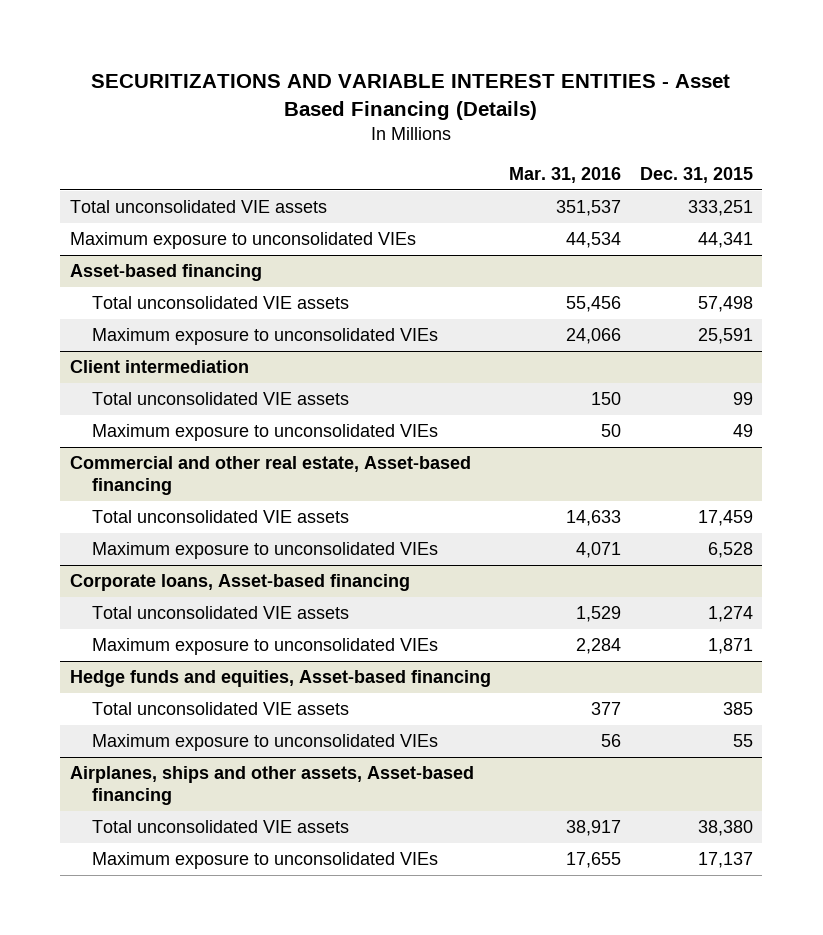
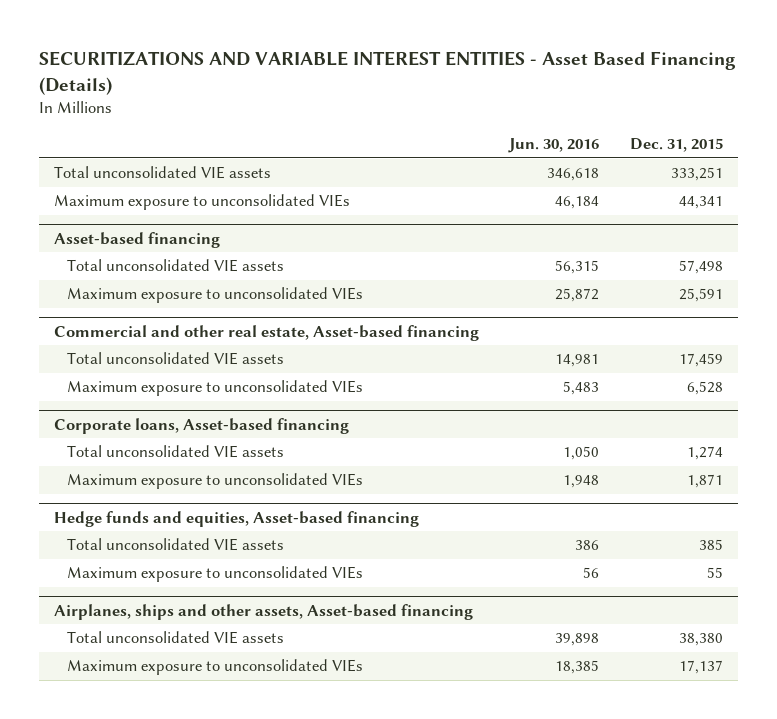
- | Mar. 31, 2016 | Dec. 31, 2015
+ | Jun. 30, 2016 | Dec. 31, 2015
- Client intermediation
- Total unconsolidated VIE assets | 150 | 99
- Maximum exposure to unconsolidated VIEs | 50 | 49

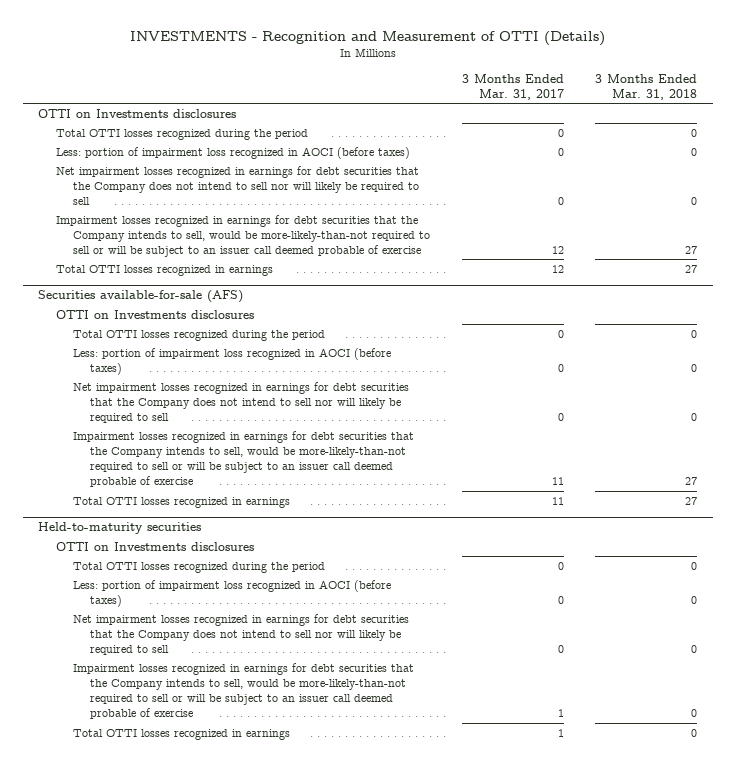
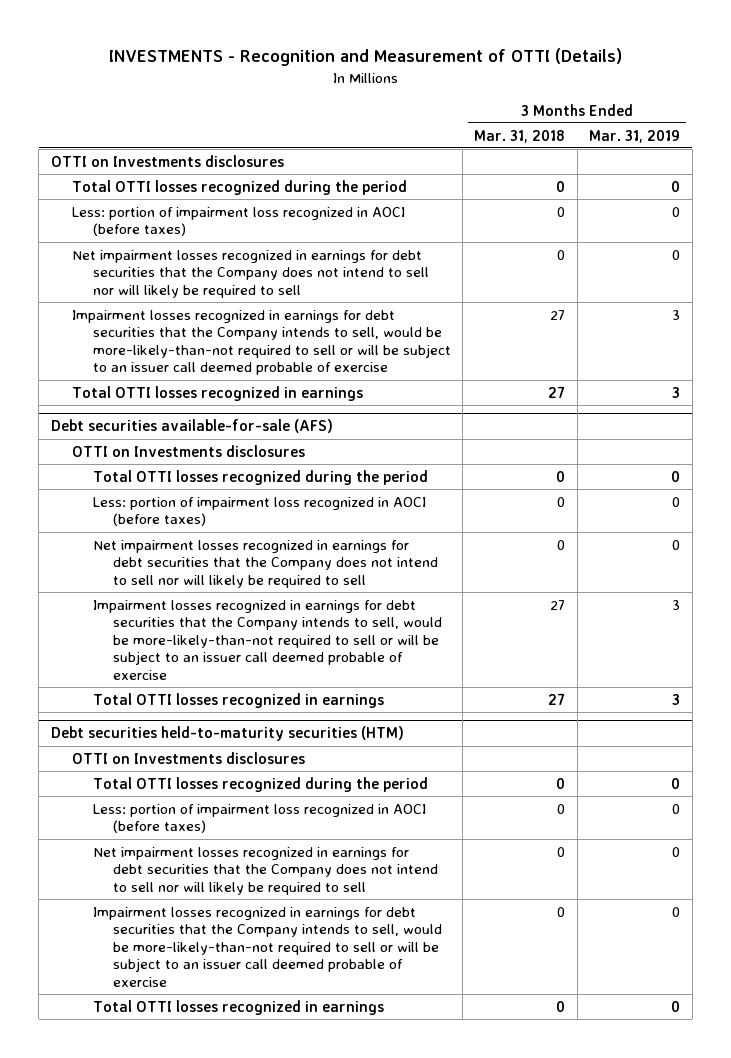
- | 3 Months Ended Mar. 31, 2017 | 3 Months Ended Mar. 31, 2018
+ | 3 Months Ended Mar. 31, 2018 | 3 Months Ended Mar. 31, 2019
- Securities available-for-sale (AFS)
+ Debt securities available-for-sale (AFS)
- Held-to-maturity securities
+ Debt securities held-to-maturity securities (HTM)

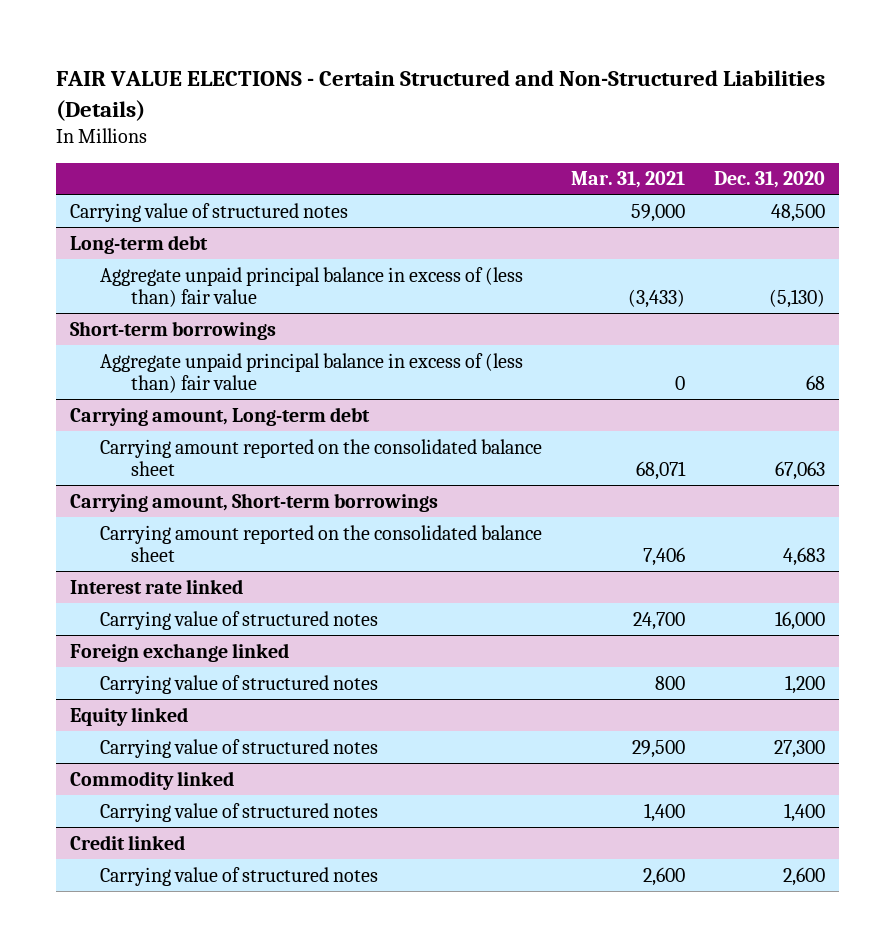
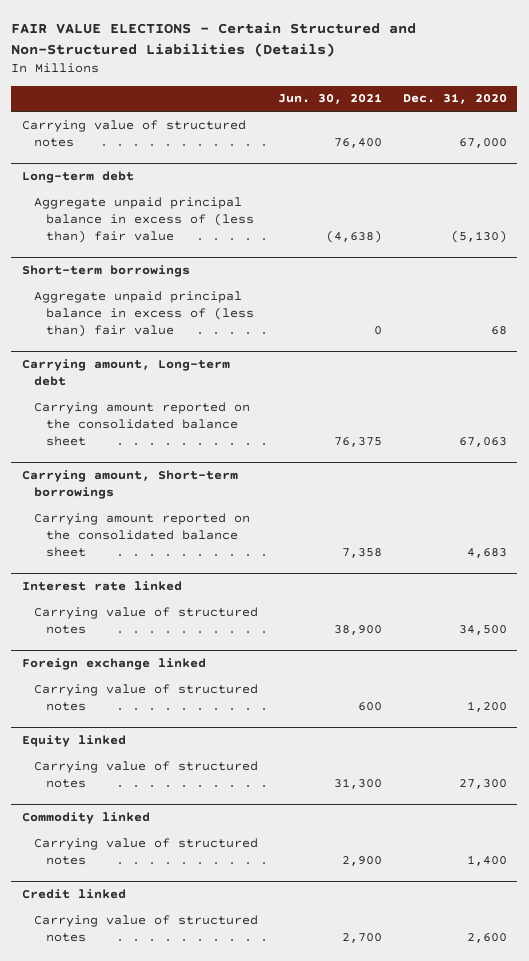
- | Mar. 31, 2021 | Dec. 31, 2020
+ | Jun. 30, 2021 | Dec. 31, 2020
- Carrying value of structured notes | 59,000 | 48,500
+ Carrying value of structured notes | 76,400 | 67,000
@ Interest rate linked
- Carrying value of structured notes | 24,700 | 16,000
+ Carrying value of structured notes | 38,900 | 34,500

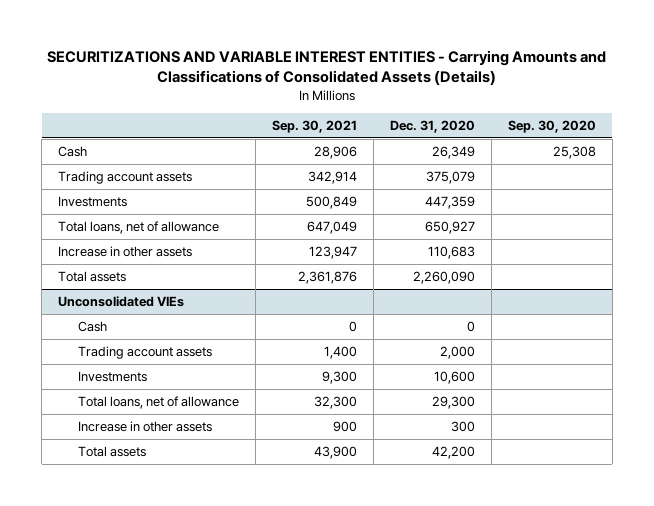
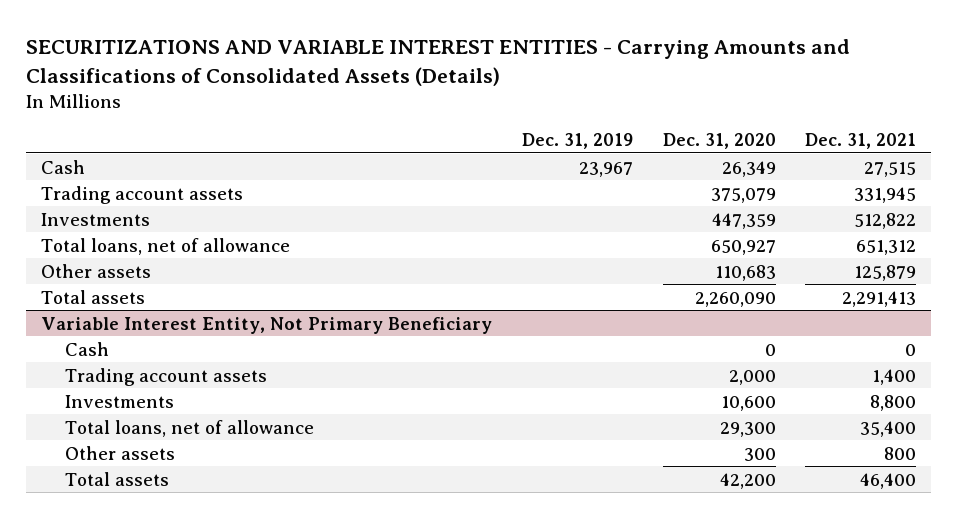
- | Sep. 30, 2021 | Dec. 31, 2020 | Sep. 30, 2020
+ | Dec. 31, 2019 | Dec. 31, 2020 | Dec. 31, 2021
- Increase in other assets | 123,947 | 110,683 |
+ Other assets | | 110,683 | 125,879
- Unconsolidated VIEs
+ Variable Interest Entity, Not Primary Beneficiary
- Increase in other assets | 900 | 300 |
+ Other assets | | 300 | 800

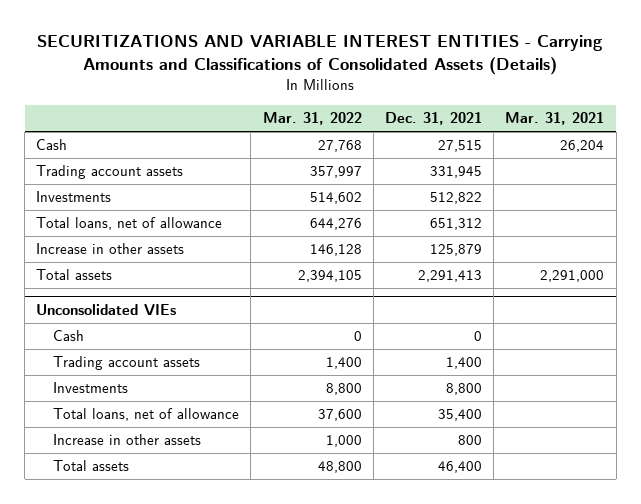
- | Dec. 31, 2019 | Dec. 31, 2020 | Dec. 31, 2021
+ | Mar. 31, 2022 | Dec. 31, 2021 | Mar. 31, 2021
- Other assets | | 110,683 | 125,879
+ Increase in other assets | 146,128 | 125,879 |
- Variable Interest Entity, Not Primary Beneficiary
+ Unconsolidated VIEs
- Other assets | | 300 | 800
+ Increase in other assets | 1,000 | 800 |

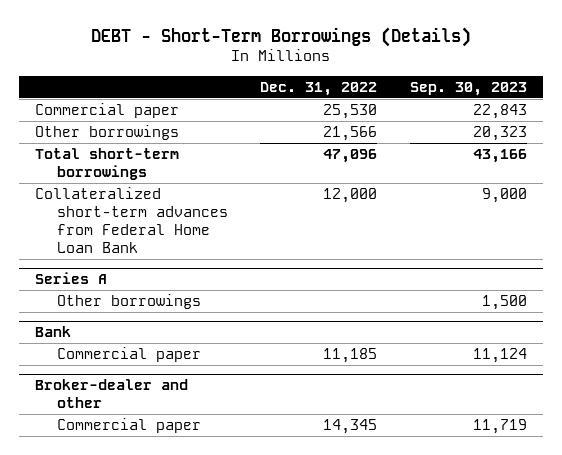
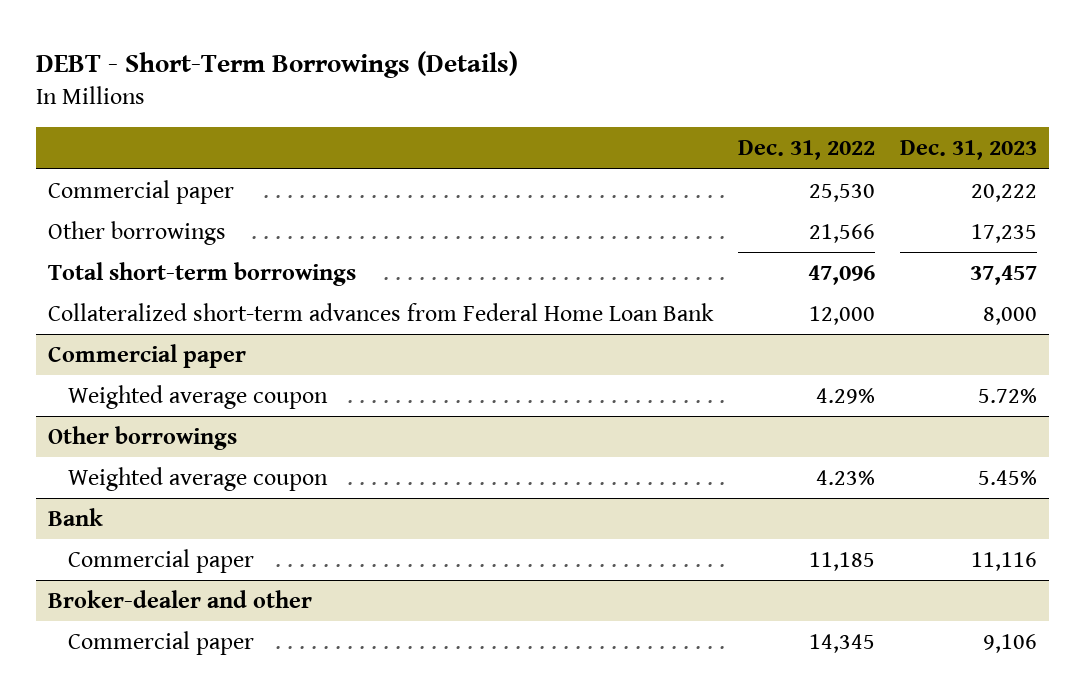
- | Dec. 31, 2022 | Sep. 30, 2023
+ | Dec. 31, 2022 | Dec. 31, 2023
- Series A
- Other borrowings | | 1,500
+ Commercial paper
+ Weighted average coupon | 4.29% | 5.72%
+ Other borrowings
+ Weighted average coupon | 4.23% | 5.45%

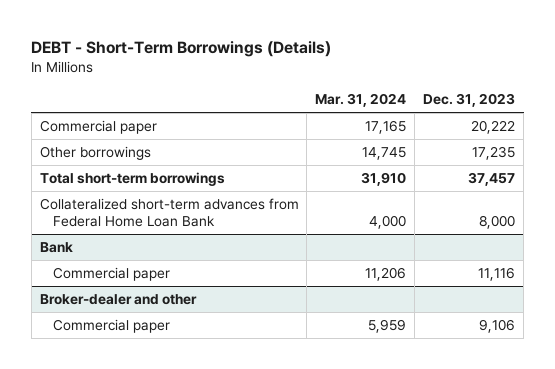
- | Dec. 31, 2022 | Dec. 31, 2023
+ | Mar. 31, 2024 | Dec. 31, 2023
- Commercial paper
- Weighted average coupon | 4.29% | 5.72%
- Other borrowings
- Weighted average coupon | 4.23% | 5.45%

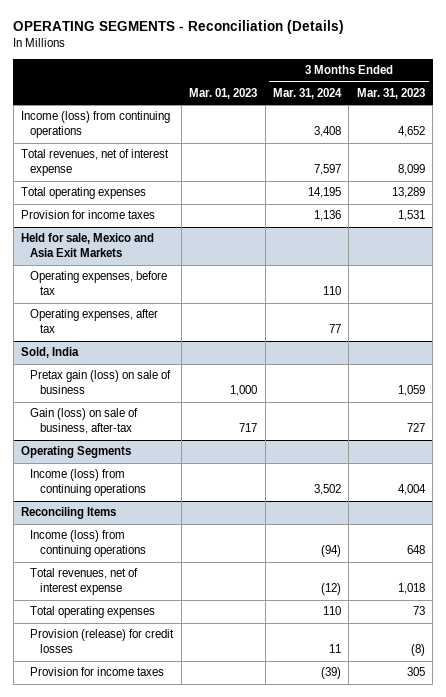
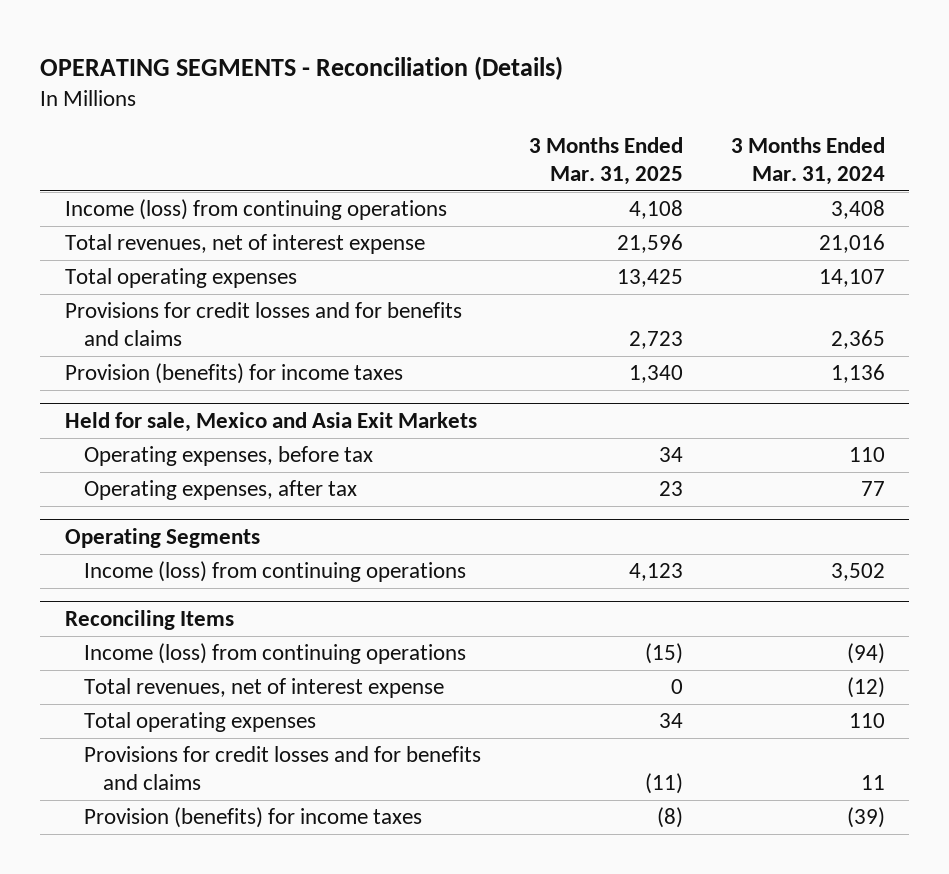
- | Mar. 01, 2023 | 3 Months Ended Mar. 31, 2024 | 3 Months Ended Mar. 31, 2023
+ | 3 Months Ended Mar. 31, 2025 | 3 Months Ended Mar. 31, 2024
- Total revenues, net of interest expense | | 7,597 | 8,099
- Total operating expenses | | 14,195 | 13,289
- Provision for income taxes | | 1,136 | 1,531
+ Total revenues, net of interest expense | 21,596 | 21,016
+ Total operating expenses | 13,425 | 14,107
+ Provisions for credit losses and for benefits and claims | 2,723 | 2,365
+ Provision (benefits) for income taxes | 1,340 | 1,136
- Sold, India
- Pretax gain (loss) on sale of business | 1,000 | | 1,059
- Gain (loss) on sale of business, after-tax | 717 | | 727
@ Reconciling Items
- Provision (release) for credit losses | | 11 | (8)
- Provision for income taxes | | (39) | 305
+ Provisions for credit losses and for benefits and claims | (11) | 11
+ Provision (benefits) for income taxes | (8) | (39)

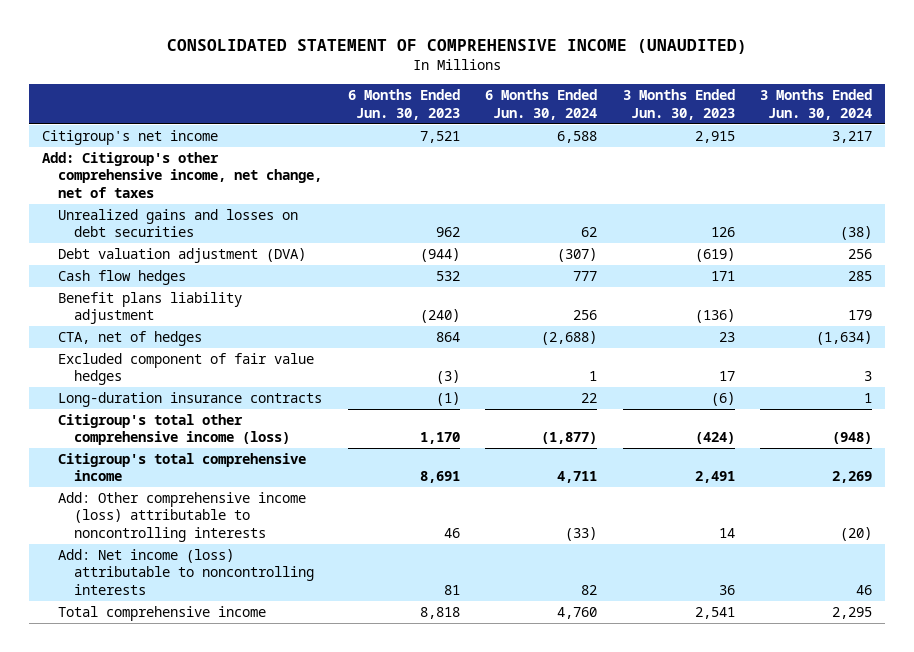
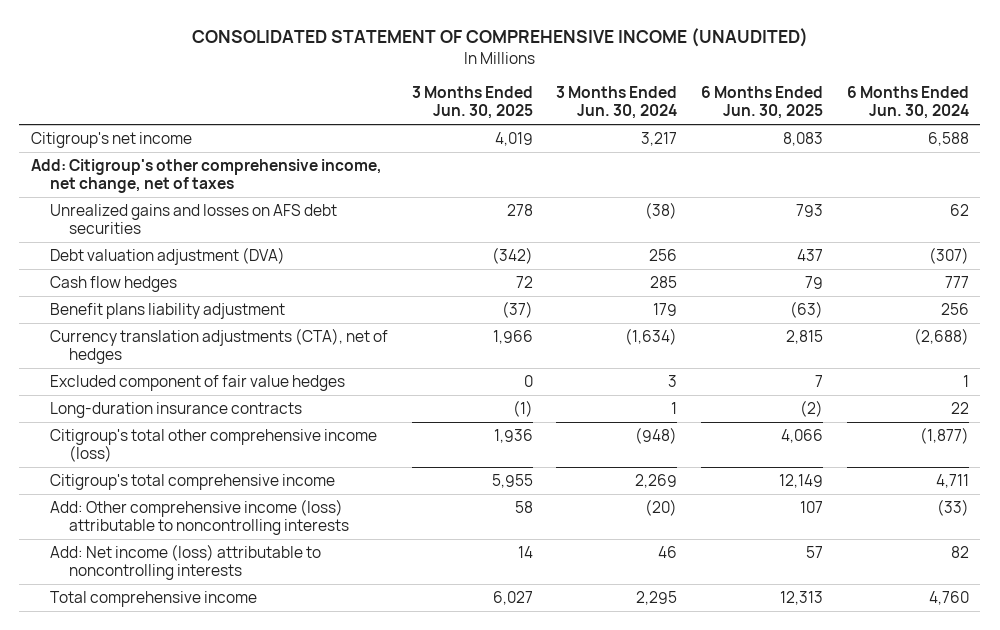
- | 6 Months Ended Jun. 30, 2023 | 6 Months Ended Jun. 30, 2024 | 3 Months Ended Jun. 30, 2023 | 3 Months Ended Jun. 30, 2024
+ | 3 Months Ended Jun. 30, 2025 | 3 Months Ended Jun. 30, 2024 | 6 Months Ended Jun. 30, 2025 | 6 Months Ended Jun. 30, 2024
- Unrealized gains and losses on debt securities | 962 | 62 | 126 | (38)
+ Unrealized gains and losses on AFS debt securities | 278 | (38) | 793 | 62
- CTA, net of hedges | 864 | (2,688) | 23 | (1,634)
+ Currency translation adjustments (CTA), net of hedges | 1,966 | (1,634) | 2,815 | (2,688)

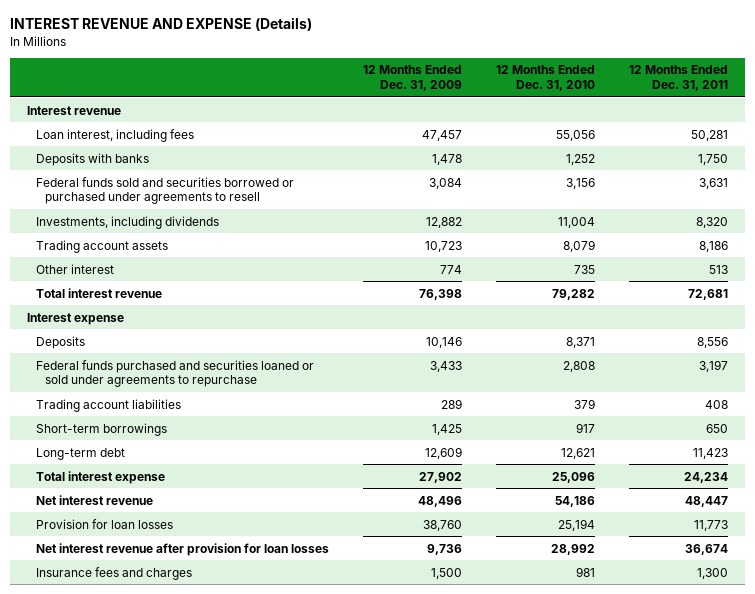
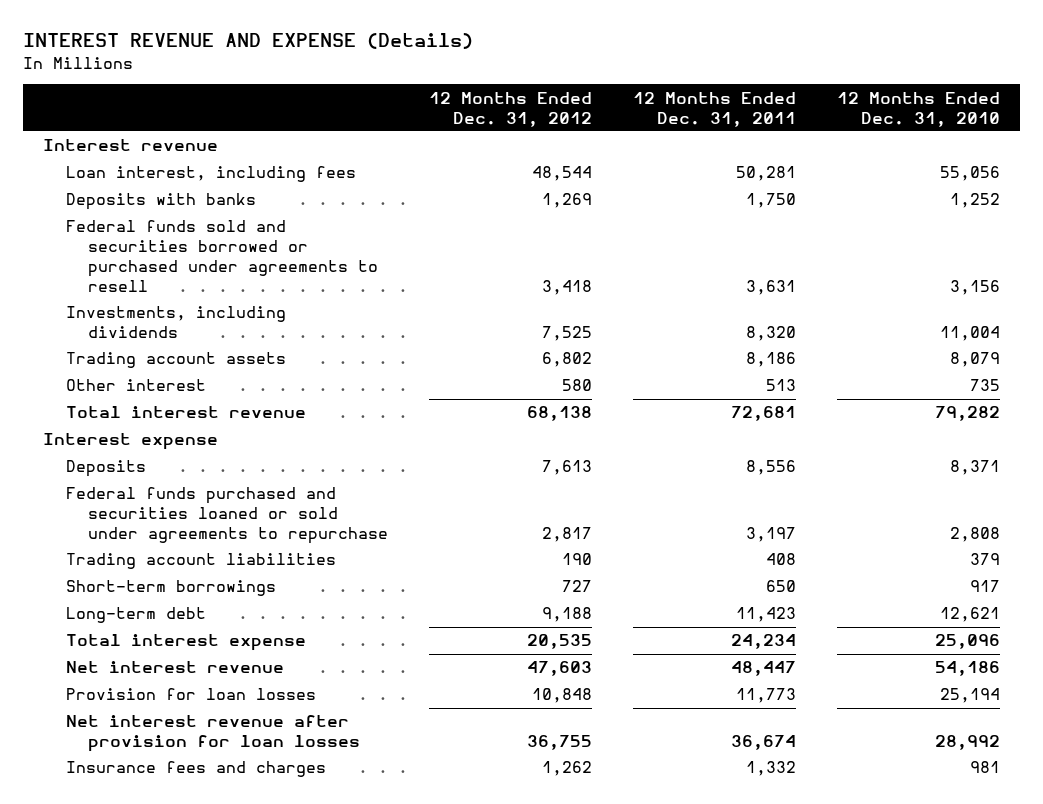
- | 12 Months Ended Dec. 31, 2009 | 12 Months Ended Dec. 31, 2010 | 12 Months Ended Dec. 31, 2011
+ | 12 Months Ended Dec. 31, 2012 | 12 Months Ended Dec. 31, 2011 | 12 Months Ended Dec. 31, 2010
- Insurance fees and charges | 1,500 | 981 | 1,300
+ Insurance fees and charges | 1,262 | 1,332 | 981

